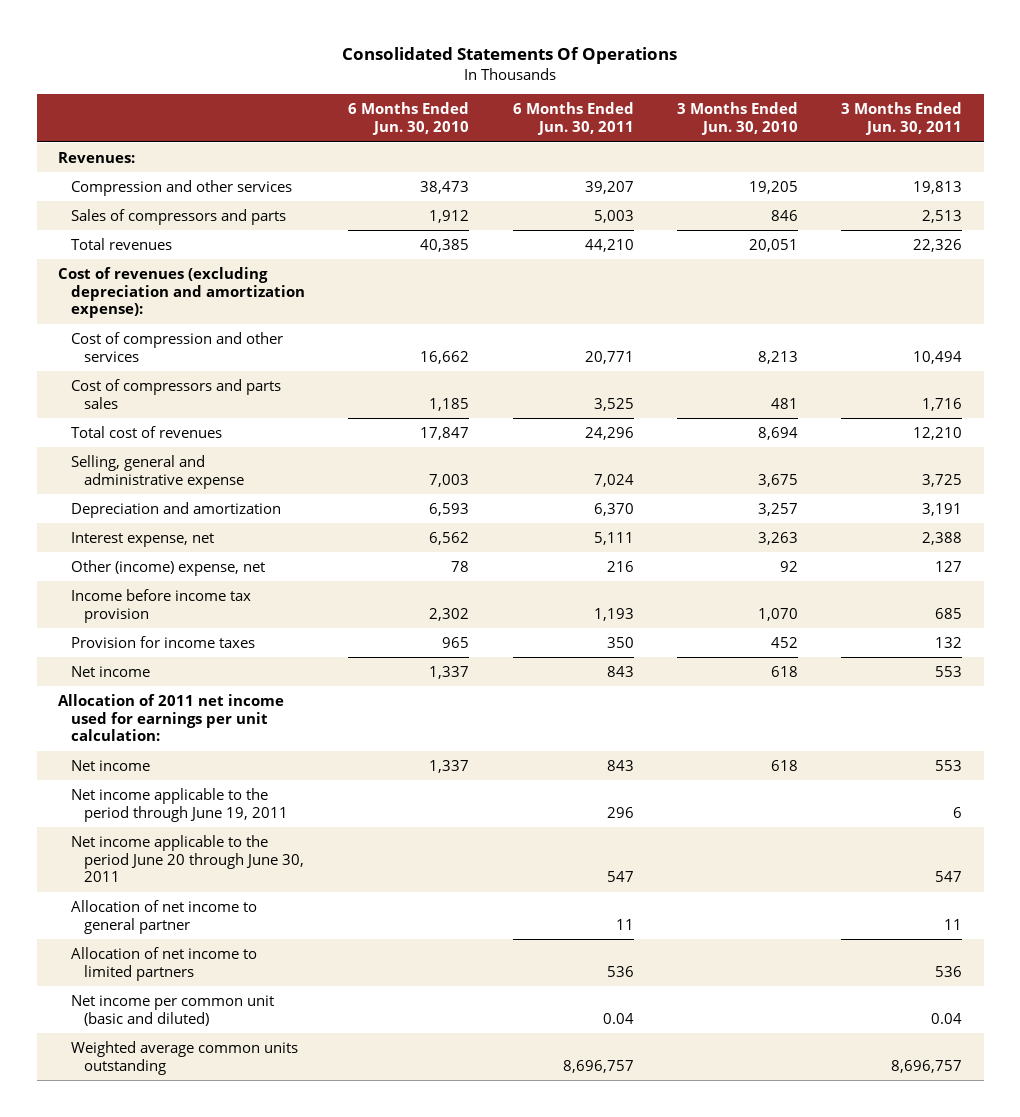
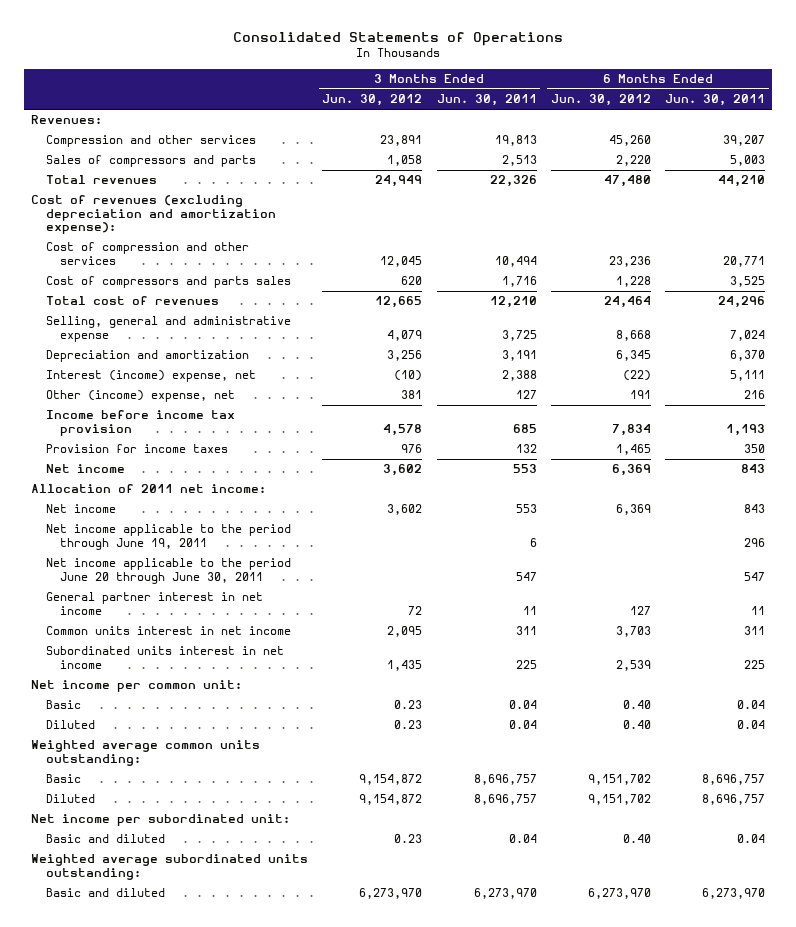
- Consolidated Statements Of Operations
+ Consolidated Statements of Operations
- | 6 Months Ended Jun. 30, 2010 | 6 Months Ended Jun. 30, 2011 | 3 Months Ended Jun. 30, 2010 | 3 Months Ended Jun. 30, 2011
+ | 3 Months Ended Jun. 30, 2012 | 3 Months Ended Jun. 30, 2011 | 6 Months Ended Jun. 30, 2012 | 6 Months Ended Jun. 30, 2011
- Interest expense, net | 6,562 | 5,111 | 3,263 | 2,388
+ Interest (income) expense, net | (10) | 2,388 | (22) | 5,111
- Allocation of 2011 net income used for earnings per unit calculation:
+ Allocation of 2011 net income:
- Allocation of net income to general partner | | 11 | | 11
- Allocation of net income to limited partners | | 536 | | 536
- Net income per common unit (basic and diluted) | | 0.04 | | 0.04
- Weighted average common units outstanding | | 8,696,757 | | 8,696,757
+ General partner interest in net income | 72 | 11 | 127 | 11
+ Common units interest in net income | 2,095 | 311 | 3,703 | 311
+ Subordinated units interest in net income | 1,435 | 225 | 2,539 | 225
+ Net income per common unit:
+ Basic | 0.23 | 0.04 | 0.40 | 0.04
+ Diluted | 0.23 | 0.04 | 0.40 | 0.04
+ Weighted average common units outstanding:
+ Basic | 9,154,872 | 8,696,757 | 9,151,702 | 8,696,757
+ Diluted | 9,154,872 | 8,696,757 | 9,151,702 | 8,696,757
+ Net income per subordinated unit:
+ Basic and diluted | 0.23 | 0.04 | 0.40 | 0.04
+ Weighted average subordinated units outstanding:
+ Basic and diluted | 6,273,970 | 6,273,970 | 6,273,970 | 6,273,970

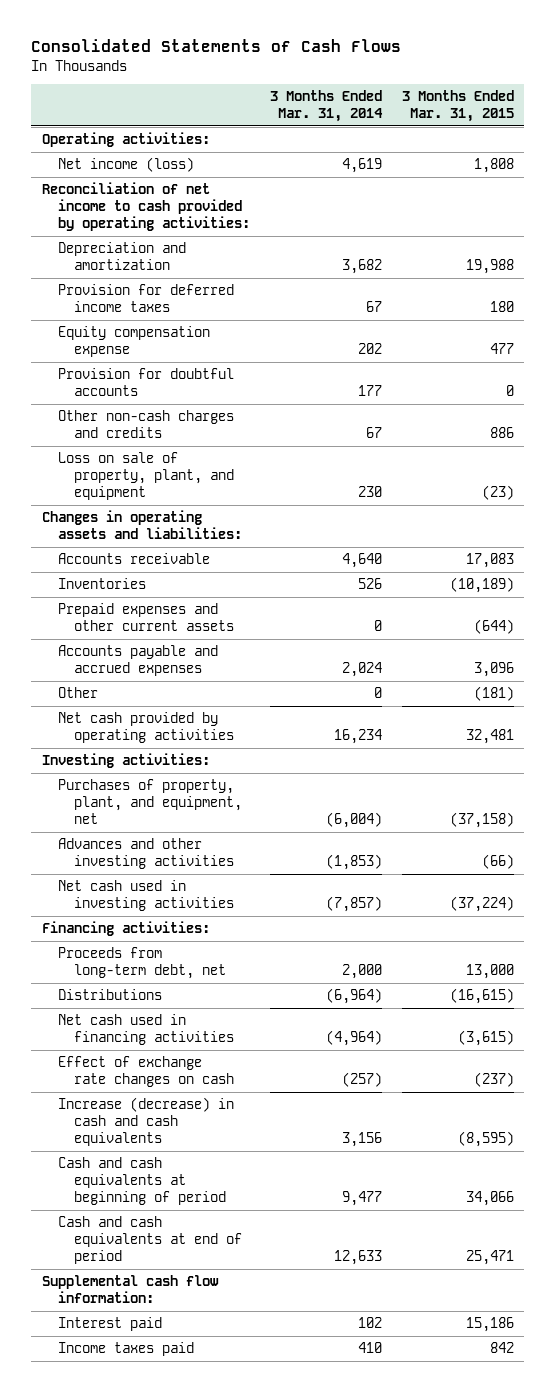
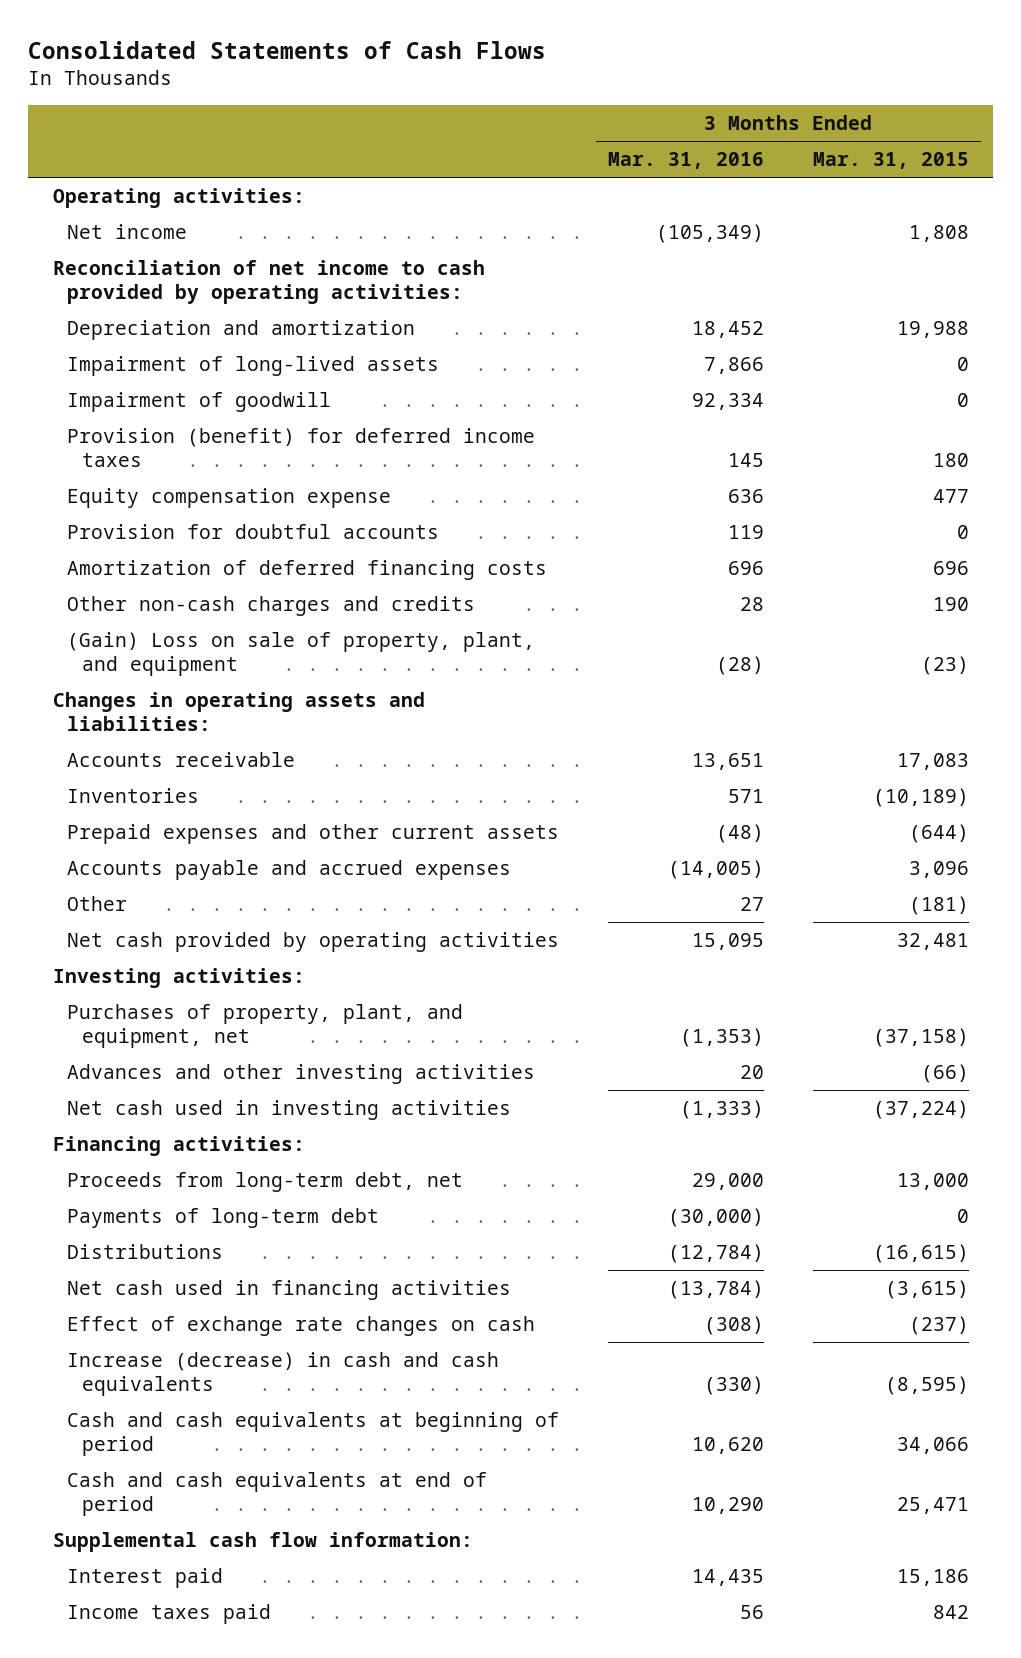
- | 3 Months Ended Mar. 31, 2014 | 3 Months Ended Mar. 31, 2015
+ | 3 Months Ended Mar. 31, 2016 | 3 Months Ended Mar. 31, 2015
- Net income (loss) | 4,619 | 1,808
+ Net income | (105,349) | 1,808
- Provision for deferred income taxes | 67 | 180
+ Impairment of long-lived assets | 7,866 | 0
+ Impairment of goodwill | 92,334 | 0
+ Provision (benefit) for deferred income taxes | 145 | 180
- Other non-cash charges and credits | 67 | 886
- Loss on sale of property, plant, and equipment | 230 | (23)
+ Amortization of deferred financing costs | 696 | 696
+ Other non-cash charges and credits | 28 | 190
+ (Gain) Loss on sale of property, plant, and equipment | (28) | (23)
+ Payments of long-term debt | (30,000) | 0

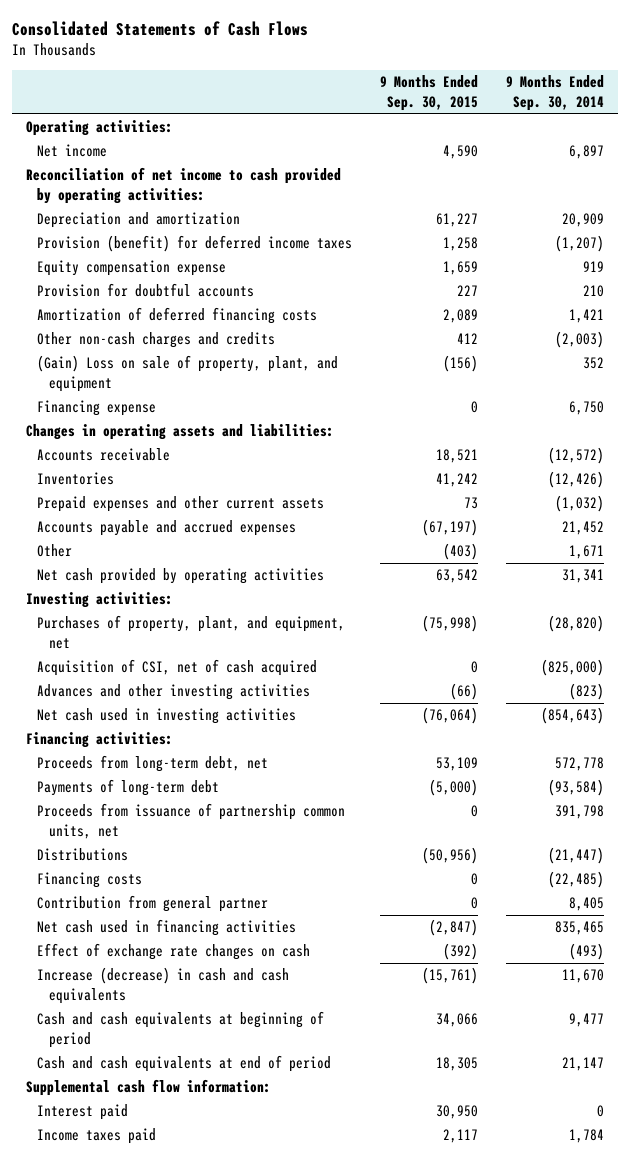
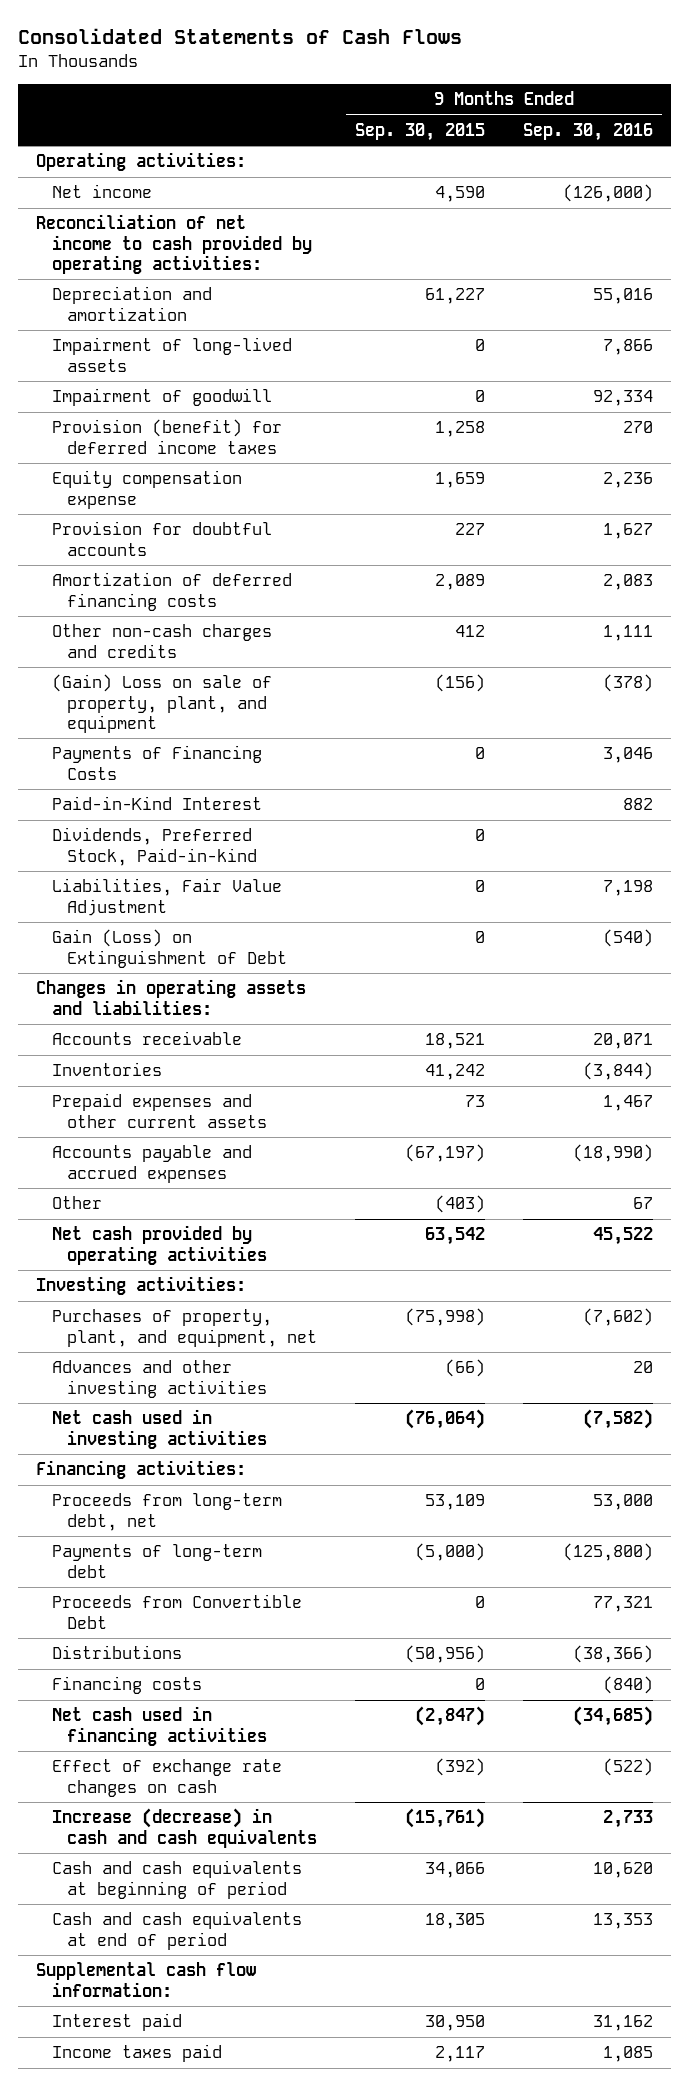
- | 9 Months Ended Sep. 30, 2015 | 9 Months Ended Sep. 30, 2014
+ | 9 Months Ended Sep. 30, 2015 | 9 Months Ended Sep. 30, 2016
+ Impairment of long-lived assets | 0 | 7,866
+ Impairment of goodwill | 0 | 92,334
- Financing expense | 0 | 6,750
+ Payments of Financing Costs | 0 | 3,046
+ Paid-in-Kind Interest | | 882
+ Dividends, Preferred Stock, Paid-in-kind | 0 |
+ Liabilities, Fair Value Adjustment | 0 | 7,198
+ Gain (Loss) on Extinguishment of Debt | 0 | (540)
- Acquisition of CSI, net of cash acquired | 0 | (825,000)
- Proceeds from issuance of partnership common units, net | 0 | 391,798
+ Proceeds from Convertible Debt | 0 | 77,321
- Contribution from general partner | 0 | 8,405

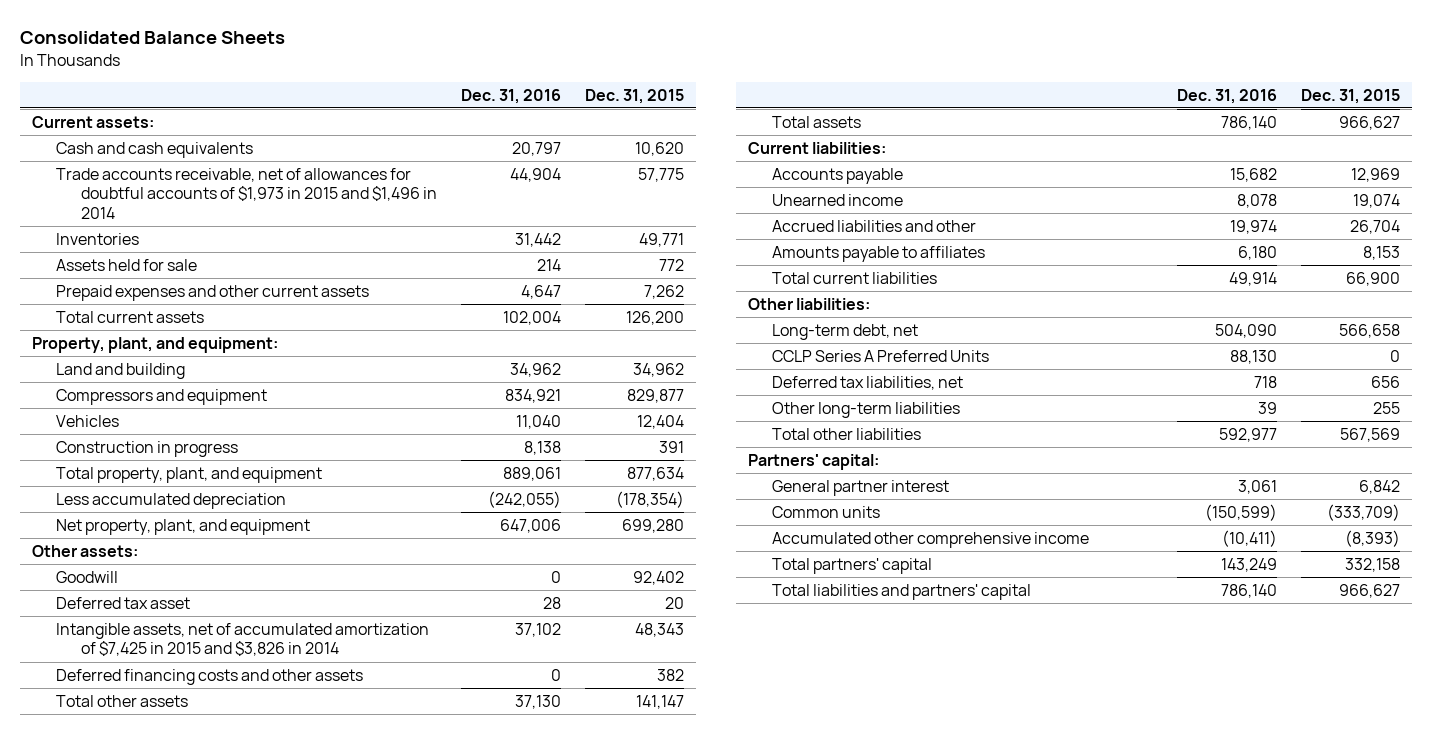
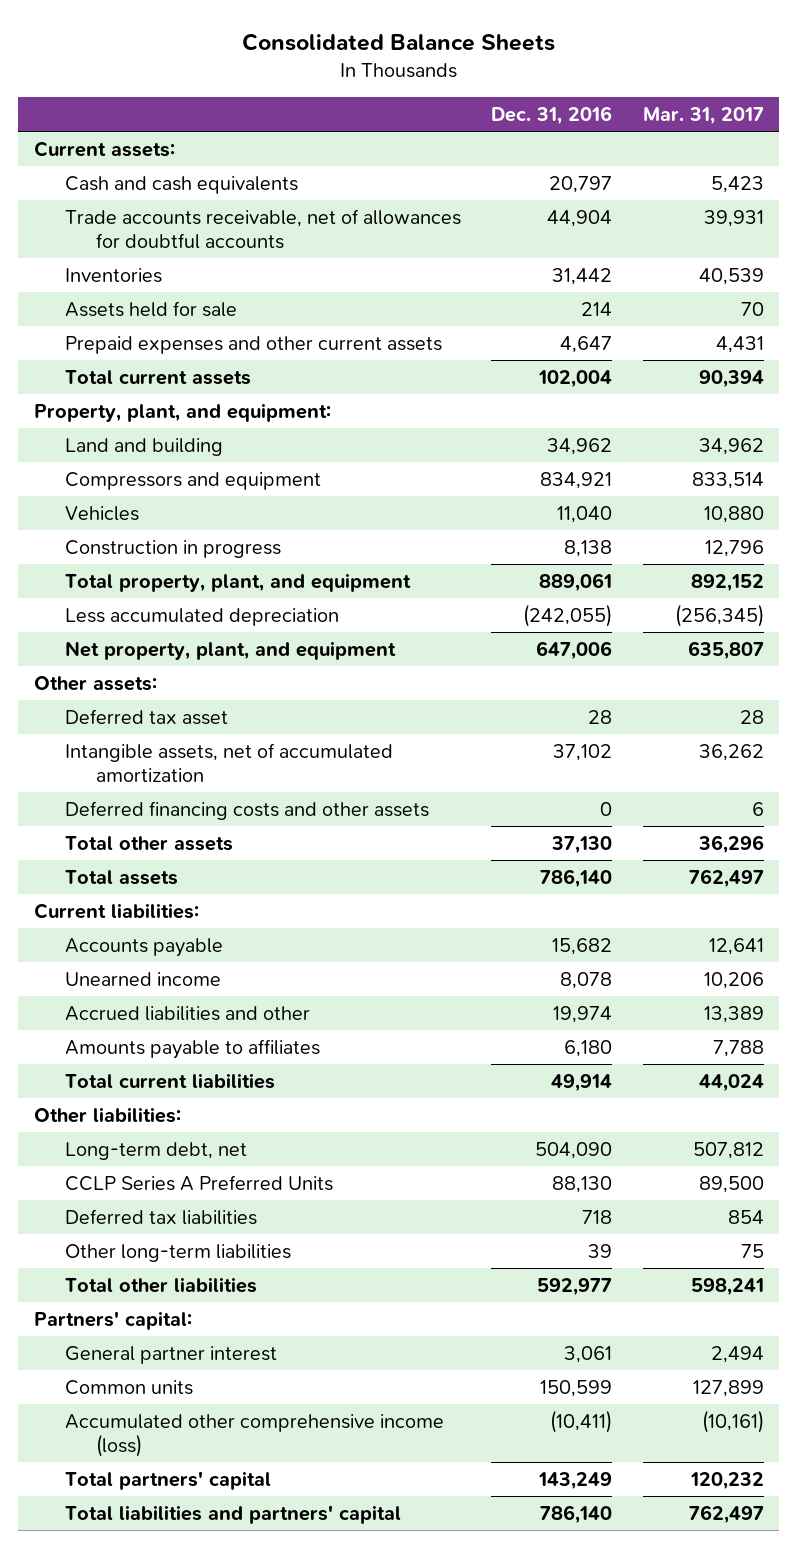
- | Dec. 31, 2016 | Dec. 31, 2015
+ | Dec. 31, 2016 | Mar. 31, 2017
- Trade accounts receivable, net of allowances for doubtful accounts of $1,973 in 2015 and $1,496 in 2014 | 44,904 | 57,775
+ Trade accounts receivable, net of allowances for doubtful accounts | 44,904 | 39,931
- Goodwill | 0 | 92,402
- Intangible assets, net of accumulated amortization of $7,425 in 2015 and $3,826 in 2014 | 37,102 | 48,343
+ Intangible assets, net of accumulated amortization | 37,102 | 36,262
- Deferred tax liabilities, net | 718 | 656
+ Deferred tax liabilities | 718 | 854
- Common units | (150,599) | (333,709)
- Accumulated other comprehensive income | (10,411) | (8,393)
+ Common units | 150,599 | 127,899
+ Accumulated other comprehensive income (loss) | (10,411) | (10,161)

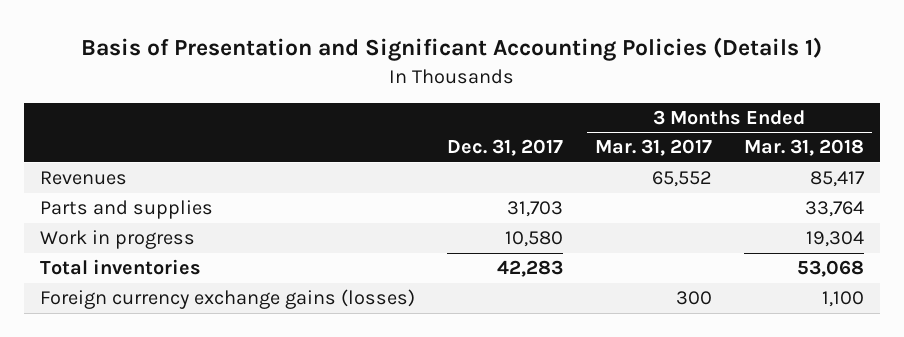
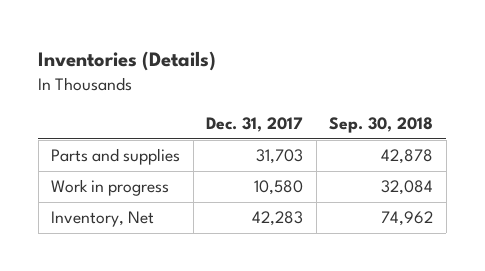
- Basis of Presentation and Significant Accounting Policies (Details 1)
+ Inventories (Details)
- | Dec. 31, 2017 | 3 Months Ended Mar. 31, 2017 | 3 Months Ended Mar. 31, 2018
+ | Dec. 31, 2017 | Sep. 30, 2018
- Revenues | | 65,552 | 85,417
- Total inventories | 42,283 | | 53,068
- Foreign currency exchange gains (losses) | | 300 | 1,100
+ Inventory, Net | 42,283 | 74,962

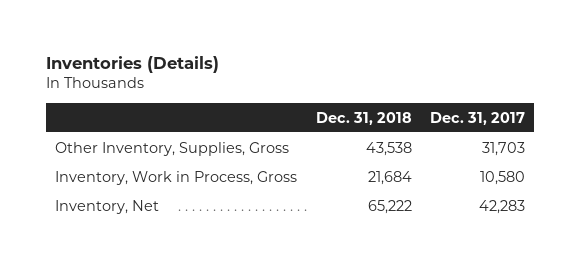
- | Dec. 31, 2017 | Sep. 30, 2018
+ | Dec. 31, 2018 | Dec. 31, 2017
- Parts and supplies | 31,703 | 42,878
- Work in progress | 10,580 | 32,084
+ Other Inventory, Supplies, Gross | 43,538 | 31,703
+ Inventory, Work in Process, Gross | 21,684 | 10,580

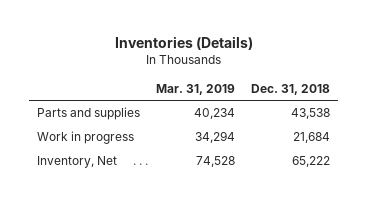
- | Dec. 31, 2018 | Dec. 31, 2017
+ | Mar. 31, 2019 | Dec. 31, 2018
- Other Inventory, Supplies, Gross | 43,538 | 31,703
- Inventory, Work in Process, Gross | 21,684 | 10,580
+ Parts and supplies | 40,234 | 43,538
+ Work in progress | 34,294 | 21,684

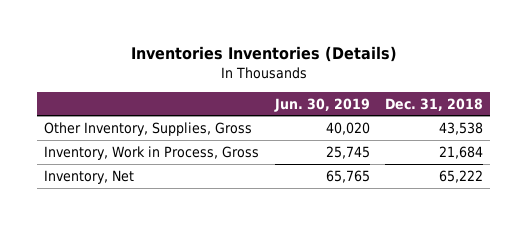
- Inventories (Details)
+ Inventories Inventories (Details)
- | Mar. 31, 2019 | Dec. 31, 2018
+ | Jun. 30, 2019 | Dec. 31, 2018
- Parts and supplies | 40,234 | 43,538
- Work in progress | 34,294 | 21,684
+ Other Inventory, Supplies, Gross | 40,020 | 43,538
+ Inventory, Work in Process, Gross | 25,745 | 21,684

